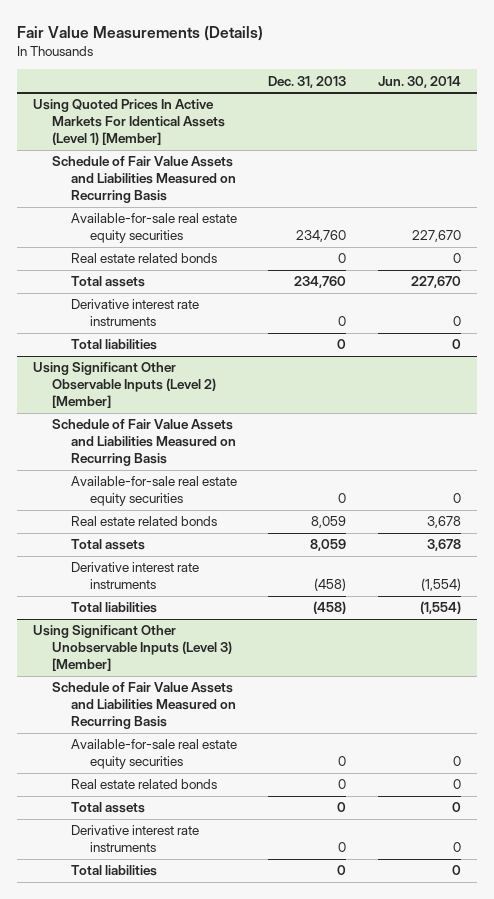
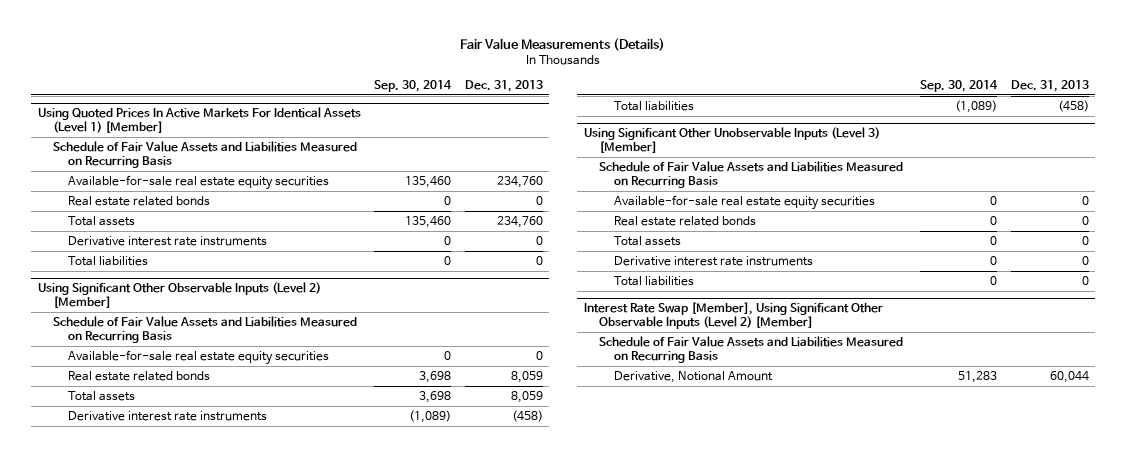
- | Dec. 31, 2013 | Jun. 30, 2014
+ | Sep. 30, 2014 | Dec. 31, 2013
+ Interest Rate Swap [Member], Using Significant Other Observable Inputs (Level 2) [Member]
+ Schedule of Fair Value Assets and Liabilities Measured on Recurring Basis
+ Derivative, Notional Amount | 51,283 | 60,044

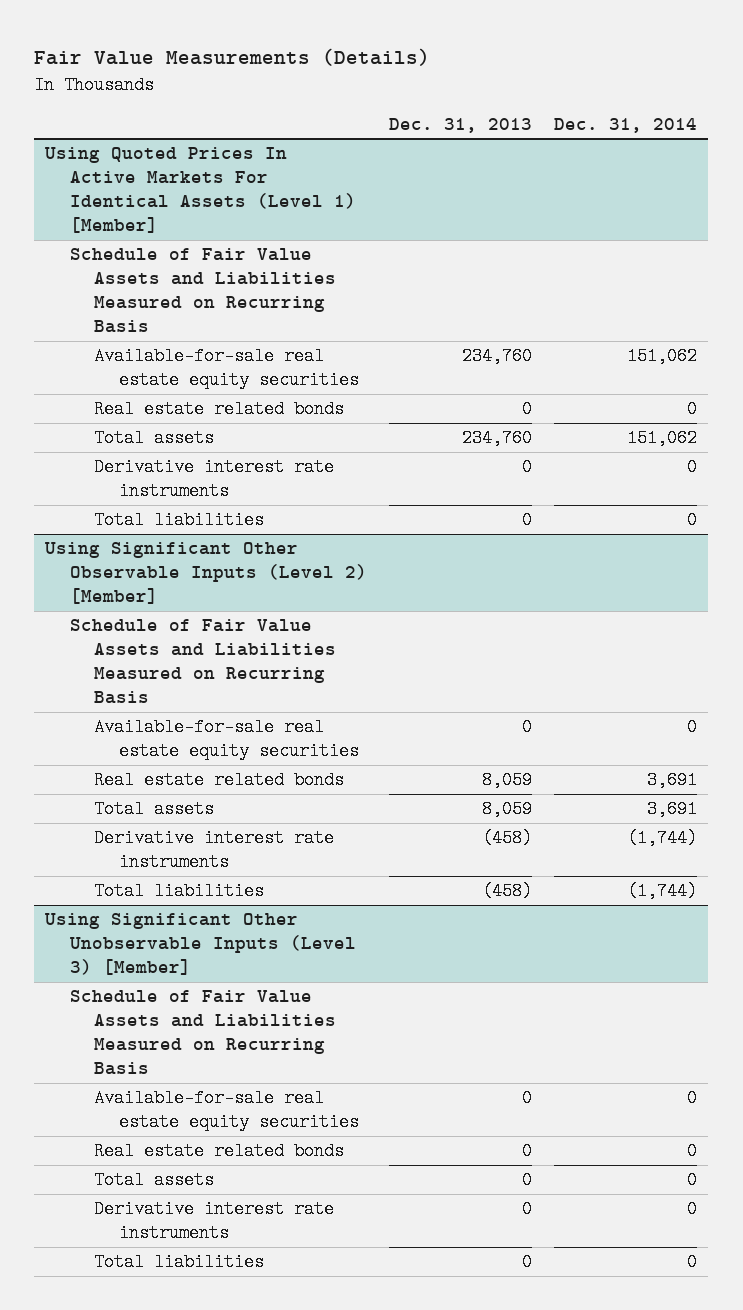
- | Sep. 30, 2014 | Dec. 31, 2013
+ | Dec. 31, 2013 | Dec. 31, 2014
- Interest Rate Swap [Member], Using Significant Other Observable Inputs (Level 2) [Member]
- Schedule of Fair Value Assets and Liabilities Measured on Recurring Basis
- Derivative, Notional Amount | 51,283 | 60,044

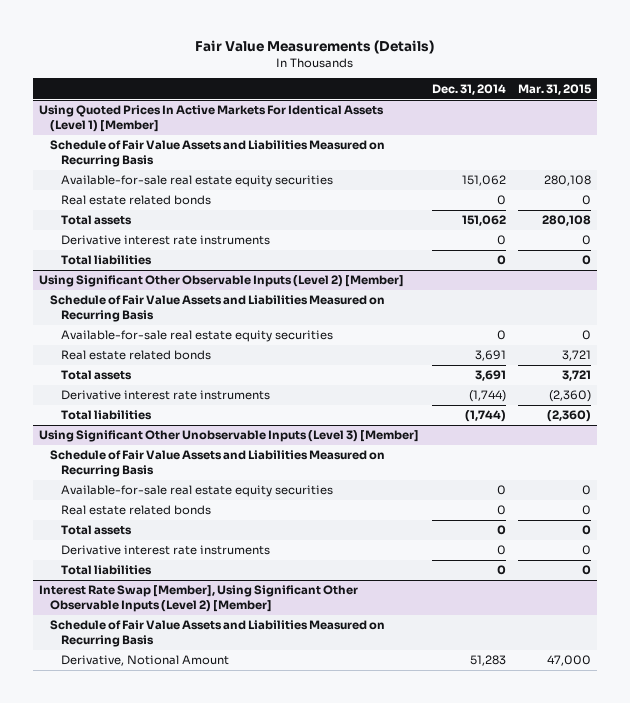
- | Dec. 31, 2013 | Dec. 31, 2014
+ | Dec. 31, 2014 | Mar. 31, 2015
+ Interest Rate Swap [Member], Using Significant Other Observable Inputs (Level 2) [Member]
+ Schedule of Fair Value Assets and Liabilities Measured on Recurring Basis
+ Derivative, Notional Amount | 51,283 | 47,000

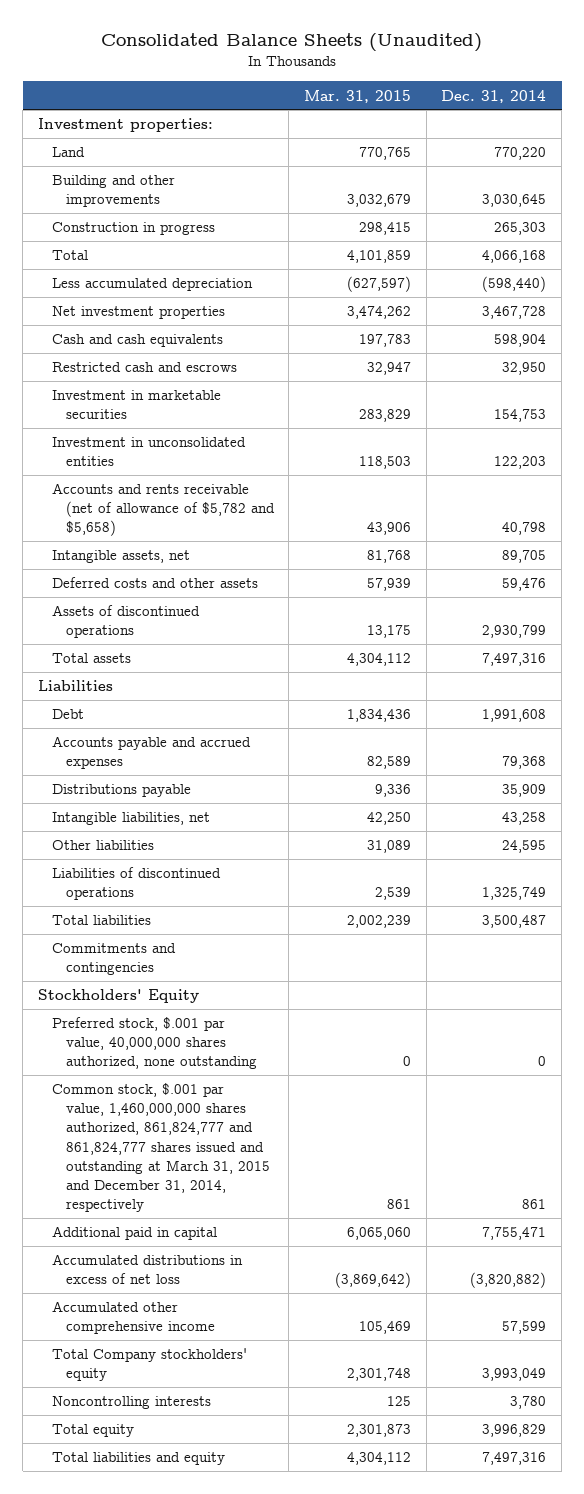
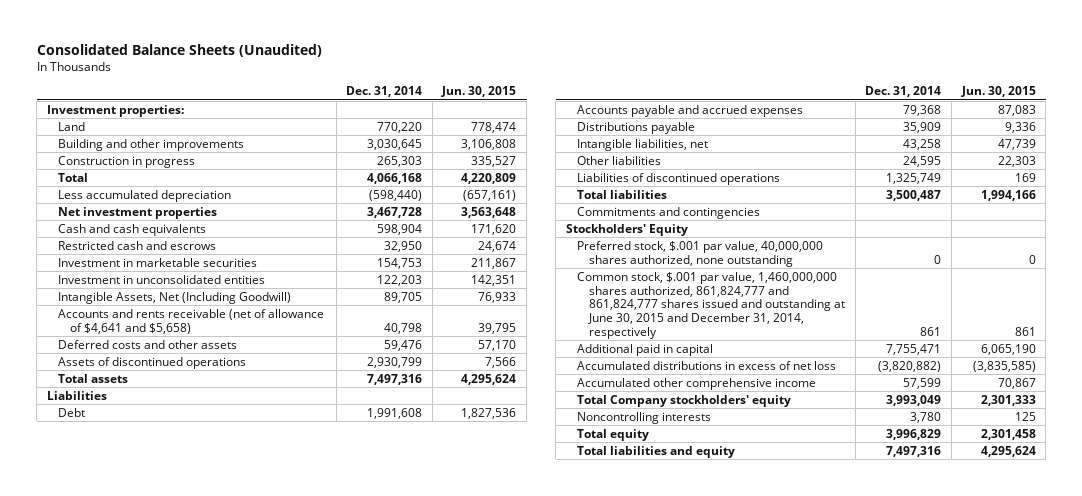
- | Mar. 31, 2015 | Dec. 31, 2014
+ | Dec. 31, 2014 | Jun. 30, 2015
- Accounts and rents receivable (net of allowance of $5,782 and $5,658) | 43,906 | 40,798
- Intangible assets, net | 81,768 | 89,705
+ Intangible Assets, Net (Including Goodwill) | 89,705 | 76,933
+ Accounts and rents receivable (net of allowance of $4,641 and $5,658) | 40,798 | 39,795
- Common stock, $.001 par value, 1,460,000,000 shares authorized, 861,824,777 and 861,824,777 shares issued and outstanding at March 31, 2015 and December 31, 2014, respectively | 861 | 861
+ Common stock, $.001 par value, 1,460,000,000 shares authorized, 861,824,777 and 861,824,777 shares issued and outstanding at June 30, 2015 and December 31, 2014, respectively | 861 | 861

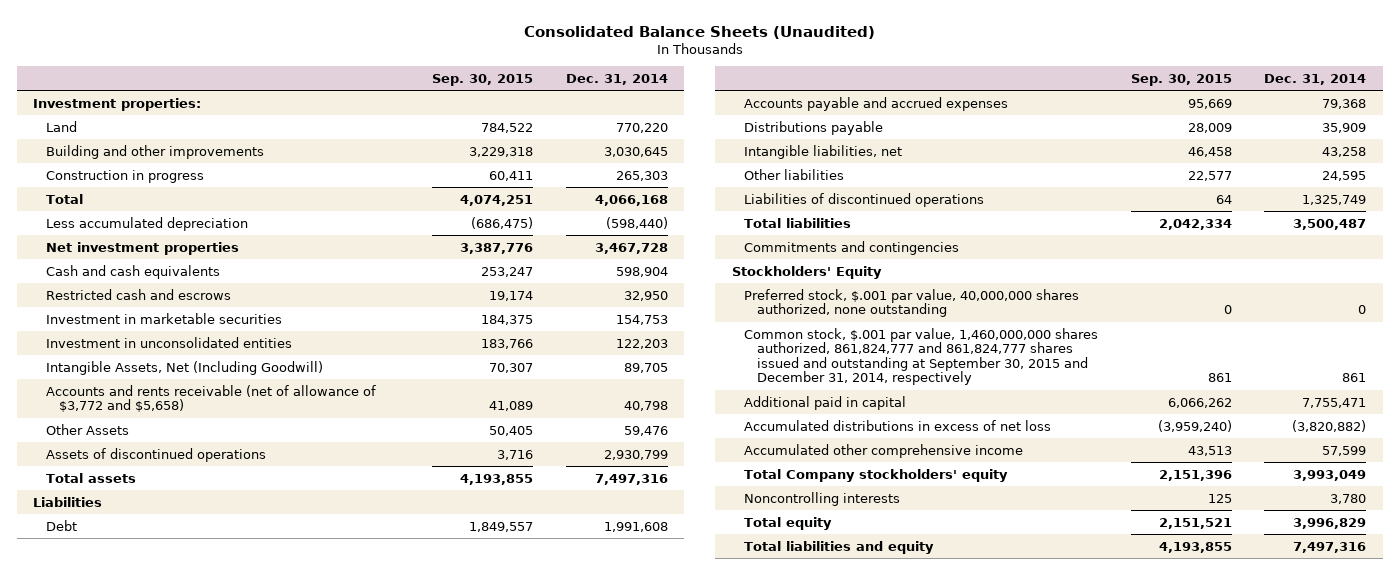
- | Dec. 31, 2014 | Jun. 30, 2015
+ | Sep. 30, 2015 | Dec. 31, 2014
- Accounts and rents receivable (net of allowance of $4,641 and $5,658) | 40,798 | 39,795
- Deferred costs and other assets | 59,476 | 57,170
+ Accounts and rents receivable (net of allowance of $3,772 and $5,658) | 41,089 | 40,798
+ Other Assets | 50,405 | 59,476
- Common stock, $.001 par value, 1,460,000,000 shares authorized, 861,824,777 and 861,824,777 shares issued and outstanding at June 30, 2015 and December 31, 2014, respectively | 861 | 861
+ Common stock, $.001 par value, 1,460,000,000 shares authorized, 861,824,777 and 861,824,777 shares issued and outstanding at September 30, 2015 and December 31, 2014, respectively | 861 | 861

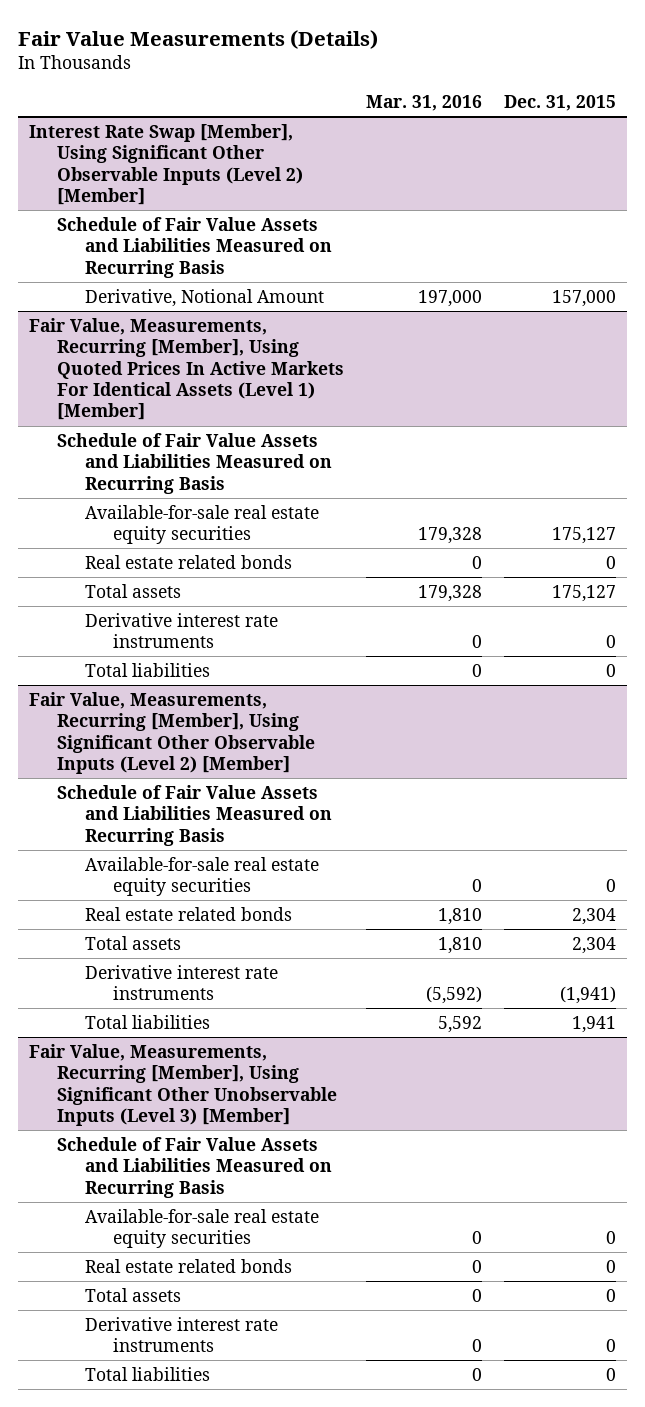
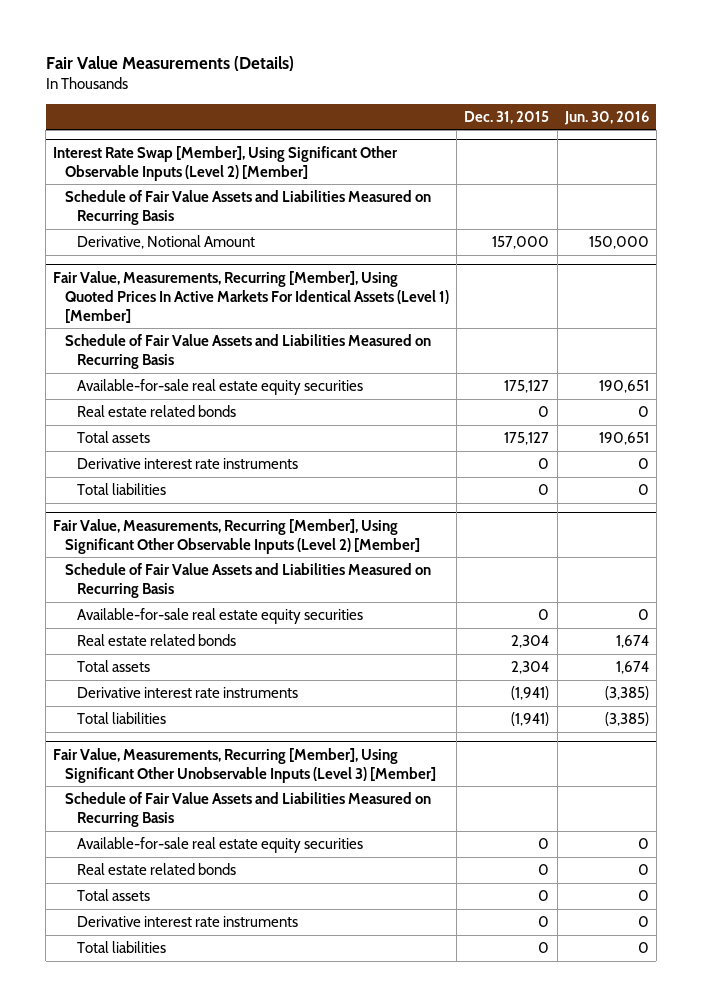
- | Mar. 31, 2016 | Dec. 31, 2015
+ | Dec. 31, 2015 | Jun. 30, 2016
@ Fair Value, Measurements, Recurring [Member], Using Significant Other Observable Inputs (Level 2) [Member]
- Total liabilities | 5,592 | 1,941
+ Total liabilities | (1,941) | (3,385)

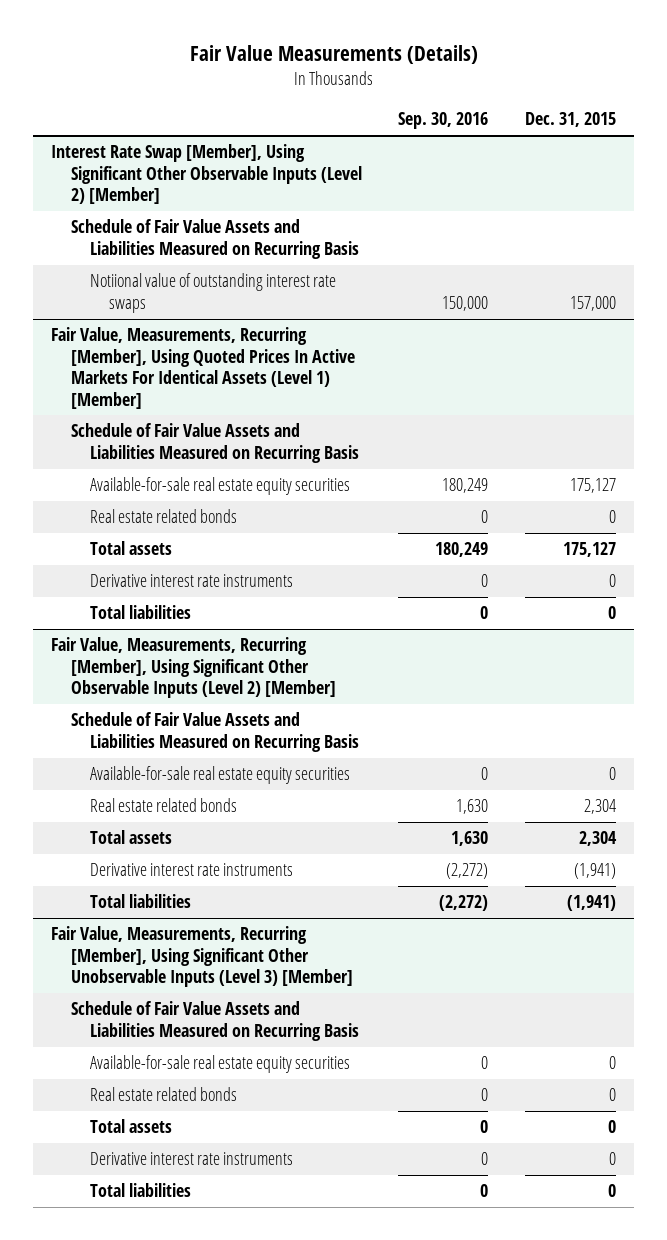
- | Dec. 31, 2015 | Jun. 30, 2016
+ | Sep. 30, 2016 | Dec. 31, 2015
@ Interest Rate Swap [Member], Using Significant Other Observable Inputs (Level 2) [Member]
- Derivative, Notional Amount | 157,000 | 150,000
+ Notiional value of outstanding interest rate swaps | 150,000 | 157,000

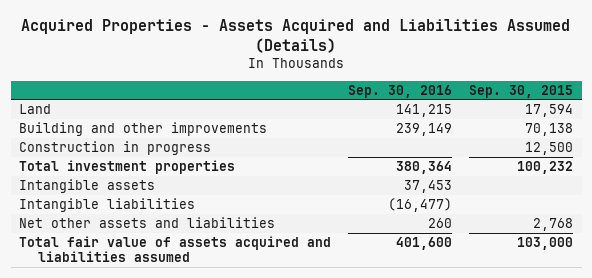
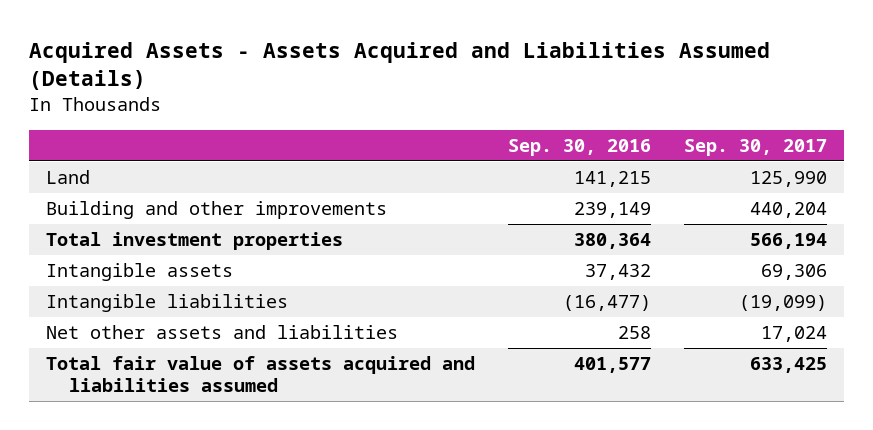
- Acquired Properties - Assets Acquired and Liabilities Assumed (Details)
+ Acquired Assets - Assets Acquired and Liabilities Assumed (Details)
- | Sep. 30, 2016 | Sep. 30, 2015
+ | Sep. 30, 2016 | Sep. 30, 2017
- Construction in progress | | 12,500
- Intangible assets | 37,453 |
+ Intangible assets | 37,432 | 69,306
- Net other assets and liabilities | 260 | 2,768
- Total fair value of assets acquired and liabilities assumed | 401,600 | 103,000
+ Net other assets and liabilities | 258 | 17,024
+ Total fair value of assets acquired and liabilities assumed | 401,577 | 633,425

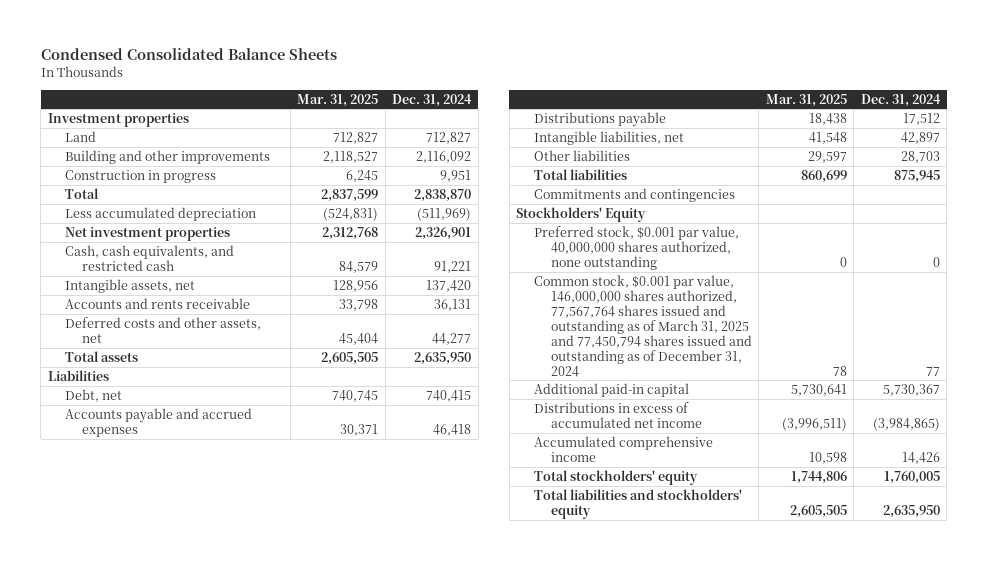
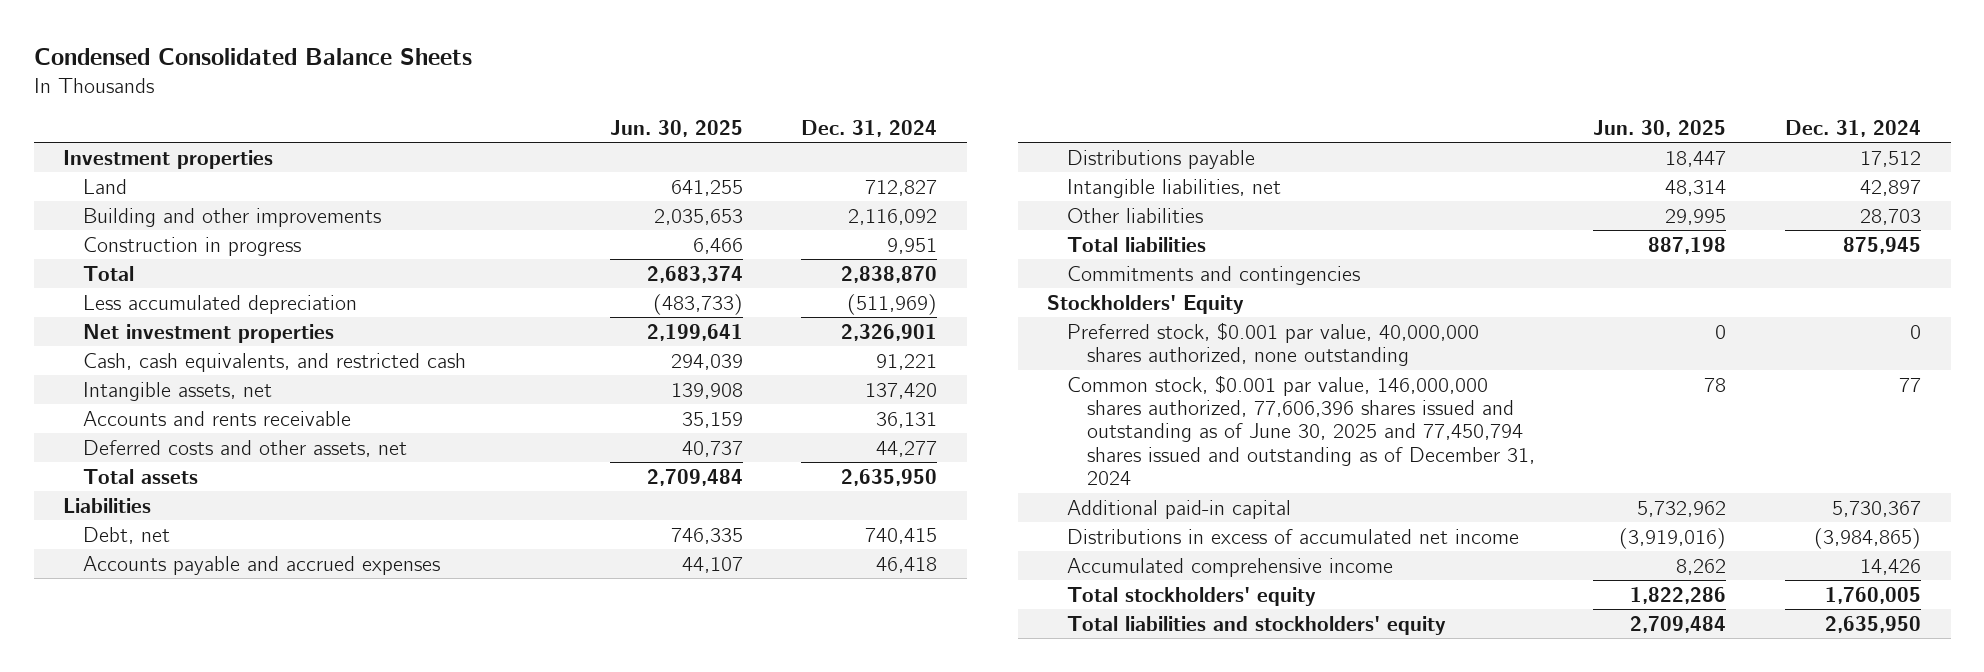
- | Mar. 31, 2025 | Dec. 31, 2024
+ | Jun. 30, 2025 | Dec. 31, 2024
- Common stock, $0.001 par value, 146,000,000 shares authorized, 77,567,764 shares issued and outstanding as of March 31, 2025 and 77,450,794 shares issued and outstanding as of December 31, 2024 | 78 | 77
+ Common stock, $0.001 par value, 146,000,000 shares authorized, 77,606,396 shares issued and outstanding as of June 30, 2025 and 77,450,794 shares issued and outstanding as of December 31, 2024 | 78 | 77

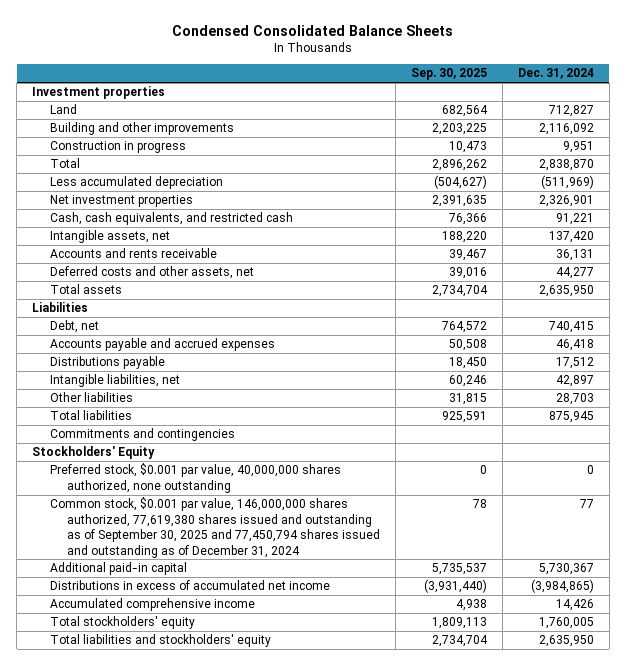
- | Jun. 30, 2025 | Dec. 31, 2024
+ | Sep. 30, 2025 | Dec. 31, 2024
- Common stock, $0.001 par value, 146,000,000 shares authorized, 77,606,396 shares issued and outstanding as of June 30, 2025 and 77,450,794 shares issued and outstanding as of December 31, 2024 | 78 | 77
+ Common stock, $0.001 par value, 146,000,000 shares authorized, 77,619,380 shares issued and outstanding as of September 30, 2025 and 77,450,794 shares issued and outstanding as of December 31, 2024 | 78 | 77

